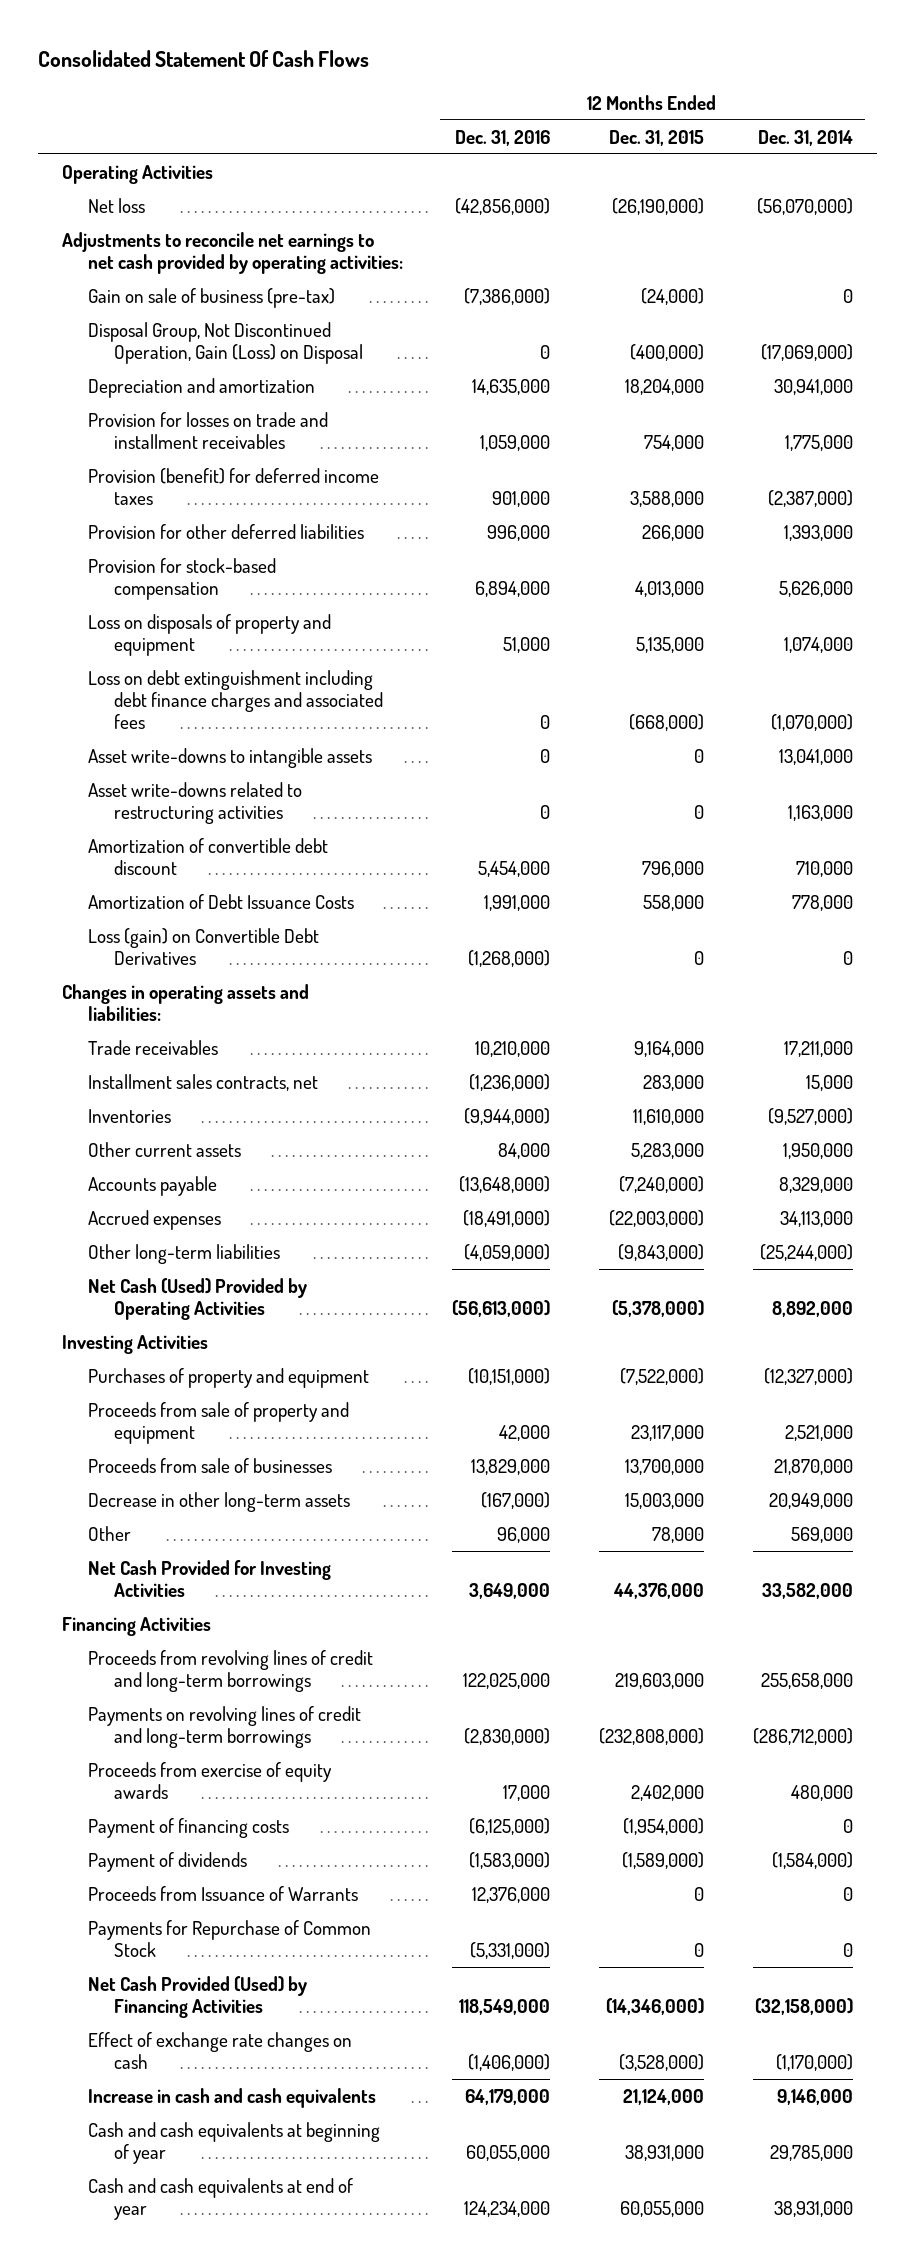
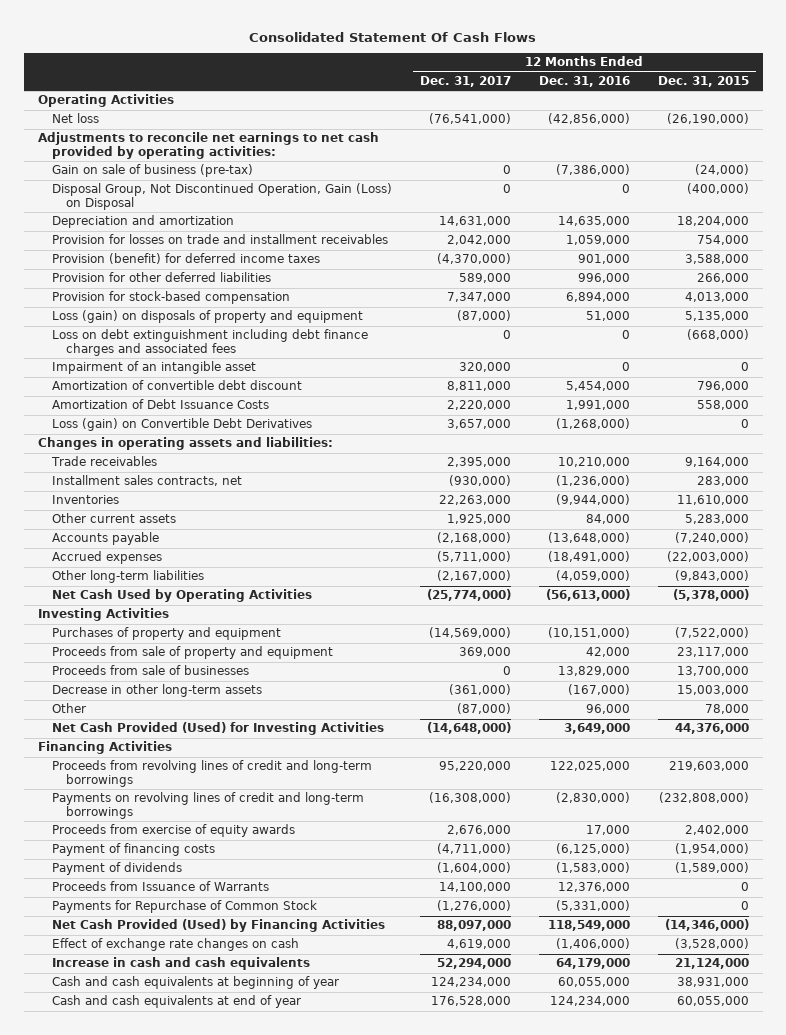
- | 12 Months Ended Dec. 31, 2016 | 12 Months Ended Dec. 31, 2015 | 12 Months Ended Dec. 31, 2014
+ | 12 Months Ended Dec. 31, 2017 | 12 Months Ended Dec. 31, 2016 | 12 Months Ended Dec. 31, 2015
- Loss on disposals of property and equipment | 51,000 | 5,135,000 | 1,074,000
+ Loss (gain) on disposals of property and equipment | (87,000) | 51,000 | 5,135,000
- Asset write-downs to intangible assets | 0 | 0 | 13,041,000
- Asset write-downs related to restructuring activities | 0 | 0 | 1,163,000
+ Impairment of an intangible asset | 320,000 | 0 | 0
- Net Cash (Used) Provided by Operating Activities | (56,613,000) | (5,378,000) | 8,892,000
+ Net Cash Used by Operating Activities | (25,774,000) | (56,613,000) | (5,378,000)
- Net Cash Provided for Investing Activities | 3,649,000 | 44,376,000 | 33,582,000
+ Net Cash Provided (Used) for Investing Activities | (14,648,000) | 3,649,000 | 44,376,000

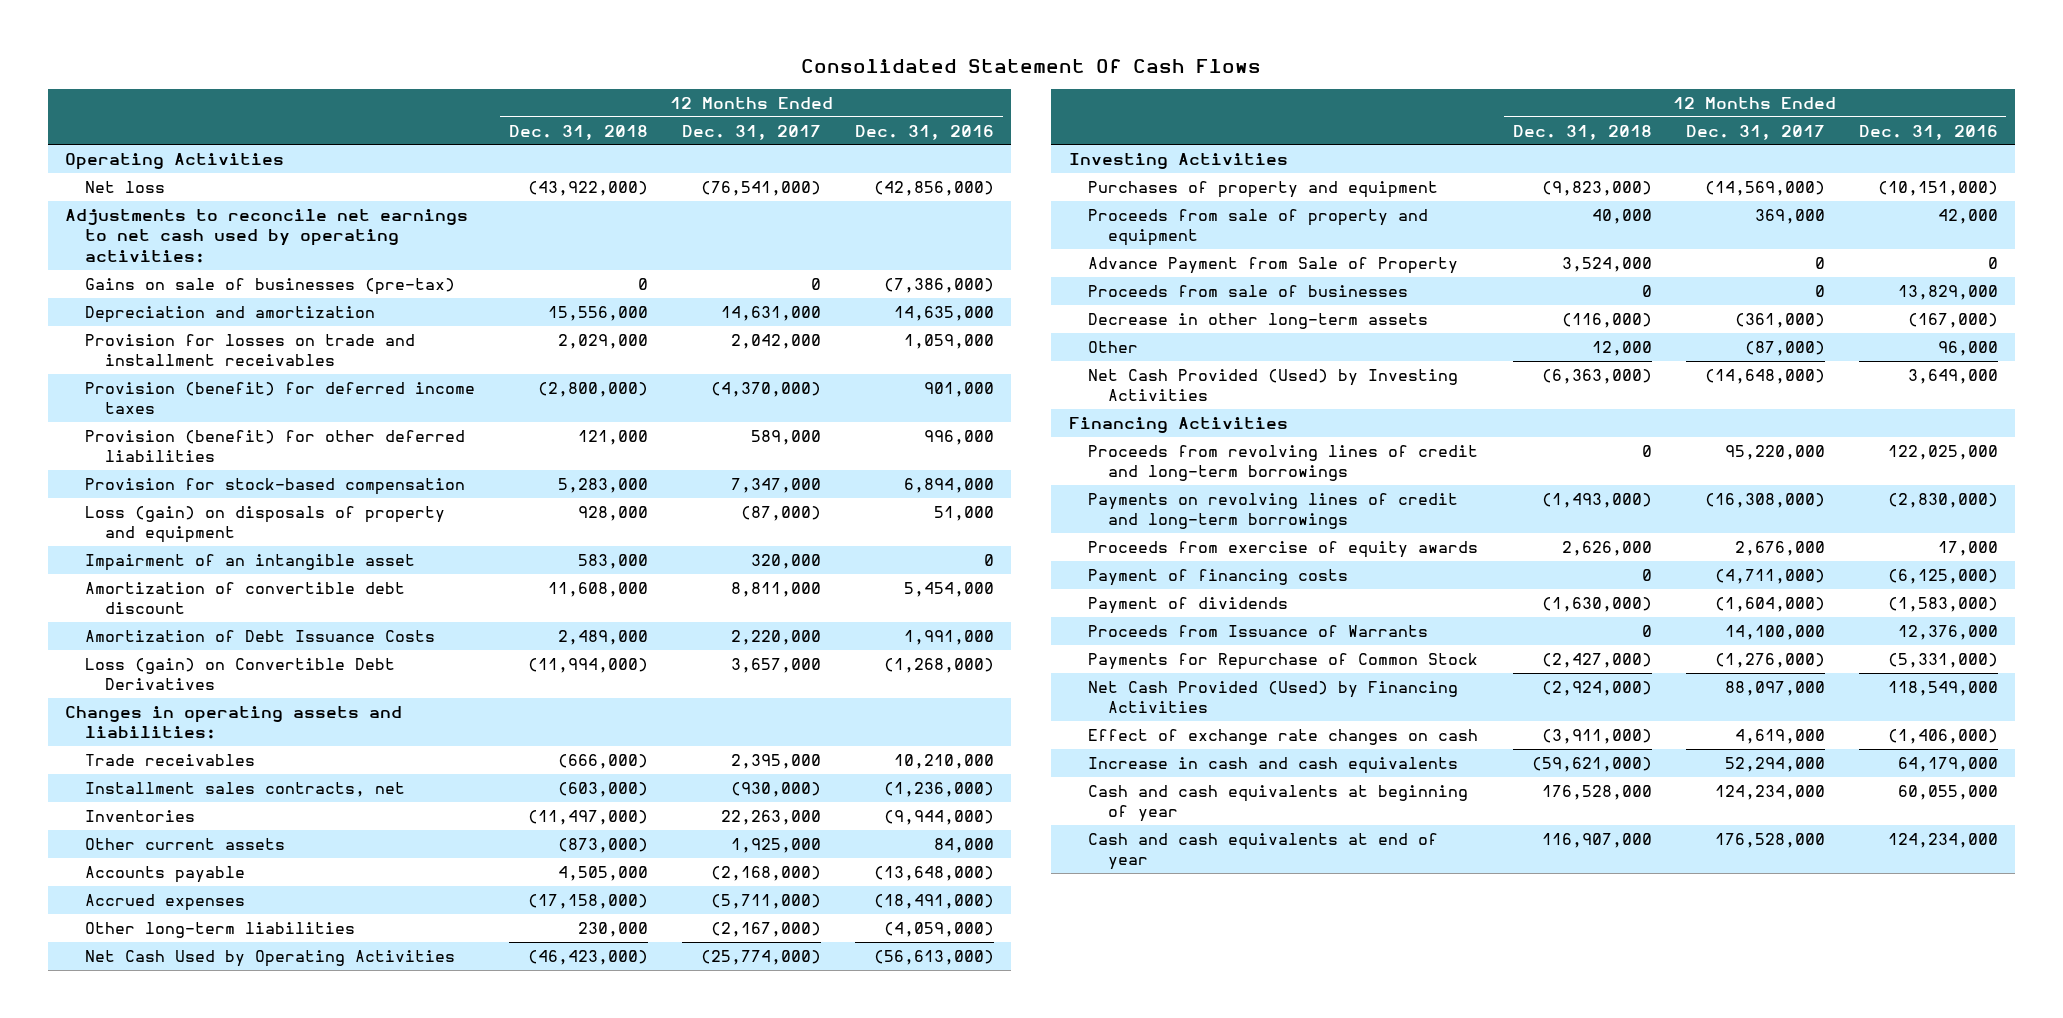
- | 12 Months Ended Dec. 31, 2017 | 12 Months Ended Dec. 31, 2016 | 12 Months Ended Dec. 31, 2015
+ | 12 Months Ended Dec. 31, 2018 | 12 Months Ended Dec. 31, 2017 | 12 Months Ended Dec. 31, 2016
- Adjustments to reconcile net earnings to net cash provided by operating activities:
- Gain on sale of business (pre-tax) | 0 | (7,386,000) | (24,000)
- Disposal Group, Not Discontinued Operation, Gain (Loss) on Disposal | 0 | 0 | (400,000)
+ Adjustments to reconcile net earnings to net cash used by operating activities:
+ Gains on sale of businesses (pre-tax) | 0 | 0 | (7,386,000)
- Provision for other deferred liabilities | 589,000 | 996,000 | 266,000
+ Provision (benefit) for other deferred liabilities | 121,000 | 589,000 | 996,000
- Loss on debt extinguishment including debt finance charges and associated fees | 0 | 0 | (668,000)
+ Advance Payment from Sale of Property | 3,524,000 | 0 | 0
- Net Cash Provided (Used) for Investing Activities | (14,648,000) | 3,649,000 | 44,376,000
+ Net Cash Provided (Used) by Investing Activities | (6,363,000) | (14,648,000) | 3,649,000

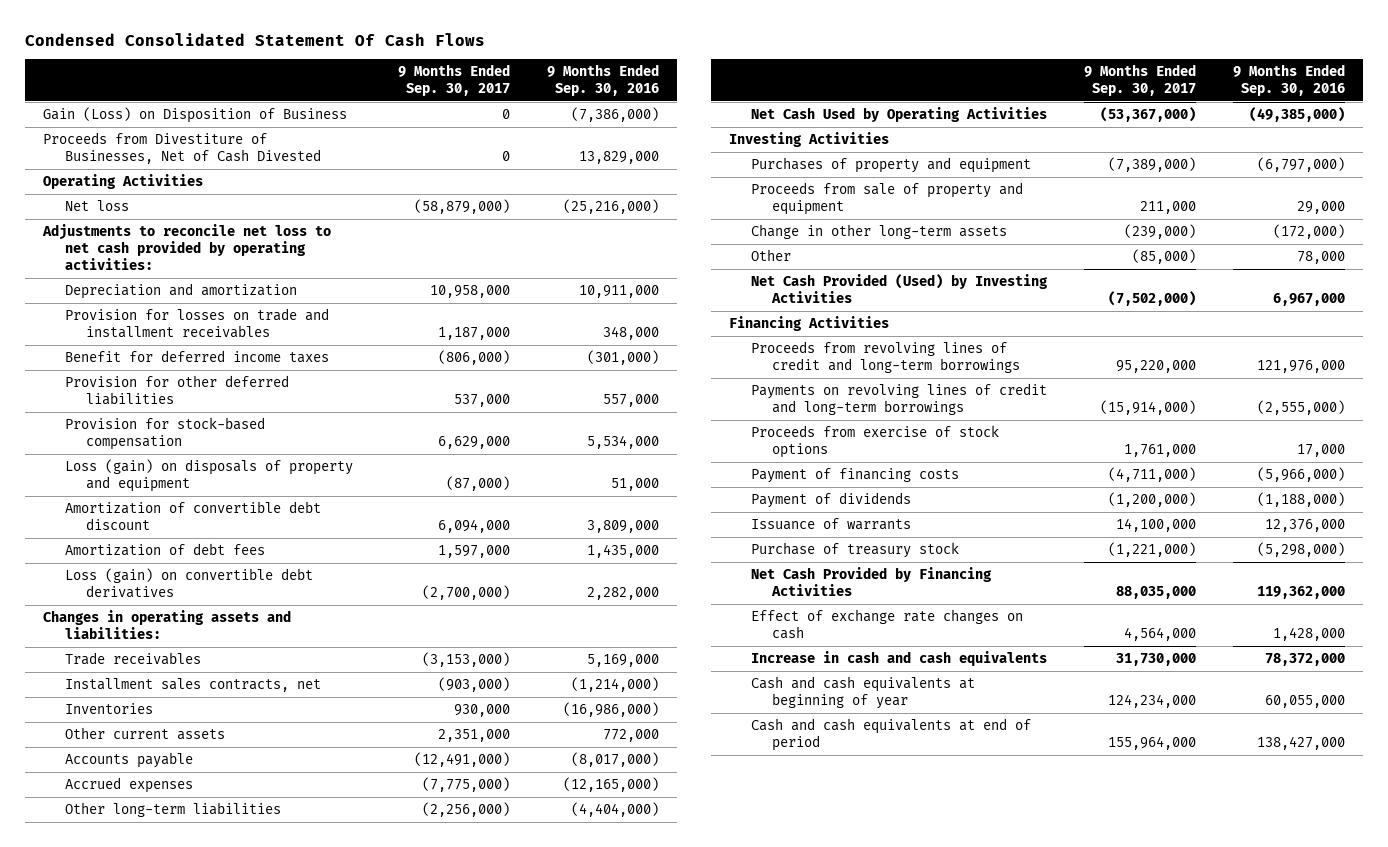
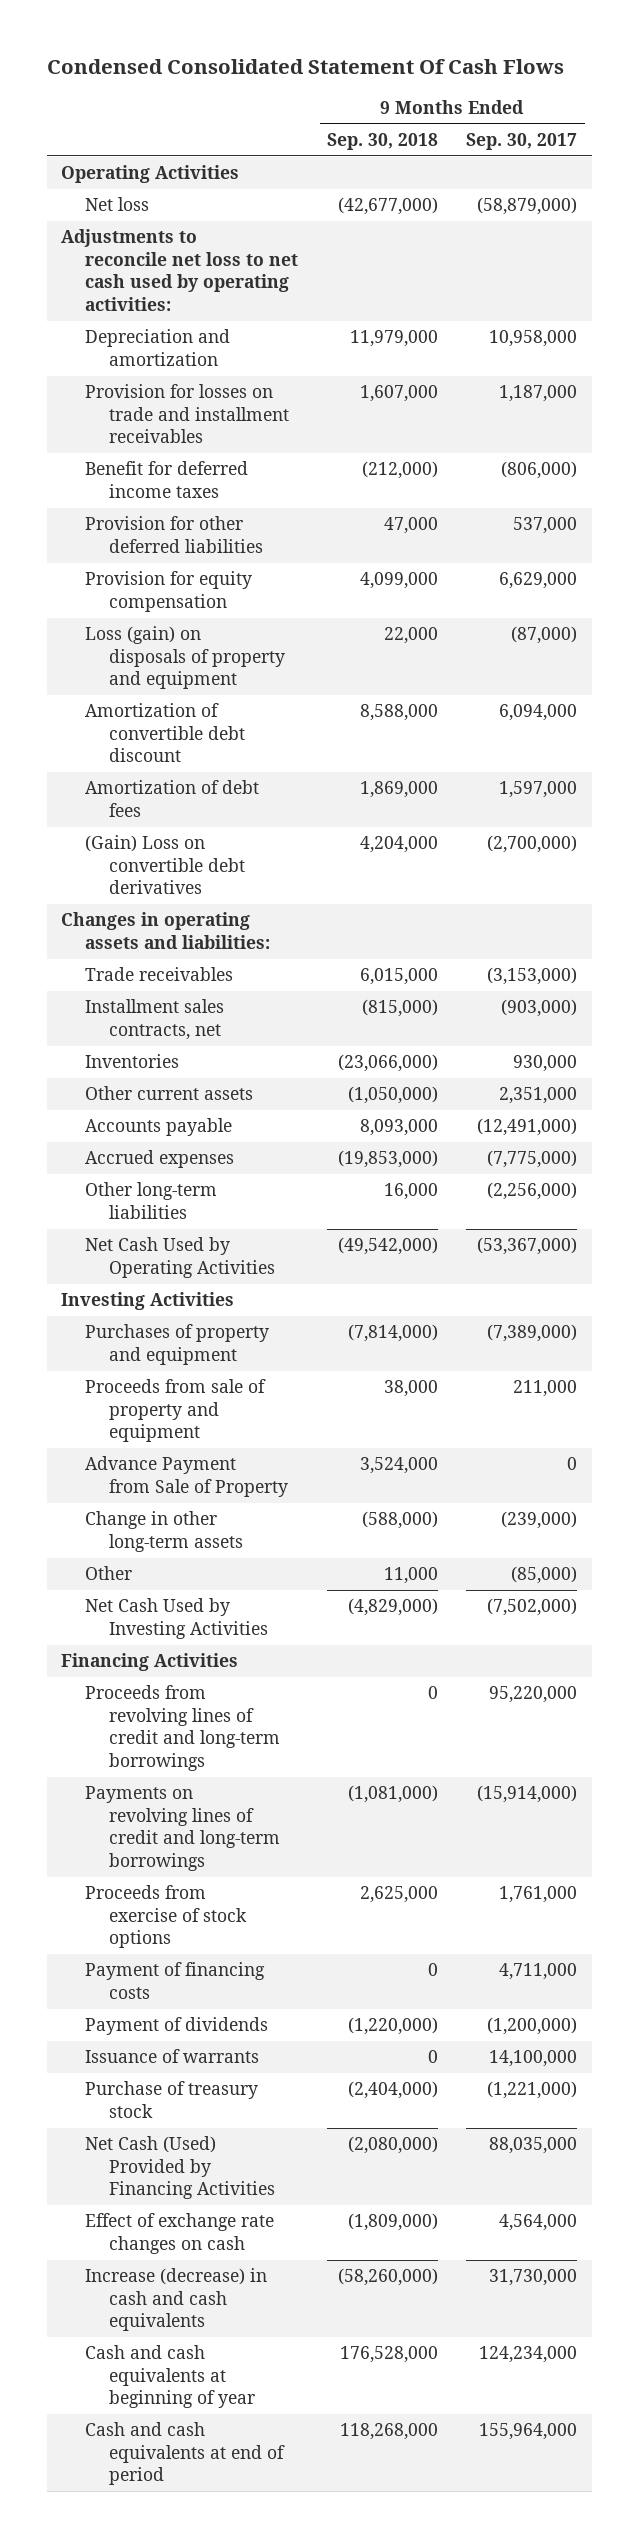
- | 9 Months Ended Sep. 30, 2017 | 9 Months Ended Sep. 30, 2016
+ | 9 Months Ended Sep. 30, 2018 | 9 Months Ended Sep. 30, 2017
- Gain (Loss) on Disposition of Business | 0 | (7,386,000)
- Proceeds from Divestiture of Businesses, Net of Cash Divested | 0 | 13,829,000
- Adjustments to reconcile net loss to net cash provided by operating activities:
+ Adjustments to reconcile net loss to net cash used by operating activities:
- Provision for stock-based compensation | 6,629,000 | 5,534,000
+ Provision for equity compensation | 4,099,000 | 6,629,000
- Loss (gain) on convertible debt derivatives | (2,700,000) | 2,282,000
+ (Gain) Loss on convertible debt derivatives | 4,204,000 | (2,700,000)
+ Advance Payment from Sale of Property | 3,524,000 | 0
- Net Cash Provided (Used) by Investing Activities | (7,502,000) | 6,967,000
+ Net Cash Used by Investing Activities | (4,829,000) | (7,502,000)
- Payment of financing costs | (4,711,000) | (5,966,000)
+ Payment of financing costs | 0 | 4,711,000
- Net Cash Provided by Financing Activities | 88,035,000 | 119,362,000
+ Net Cash (Used) Provided by Financing Activities | (2,080,000) | 88,035,000
- Increase in cash and cash equivalents | 31,730,000 | 78,372,000
+ Increase (decrease) in cash and cash equivalents | (58,260,000) | 31,730,000

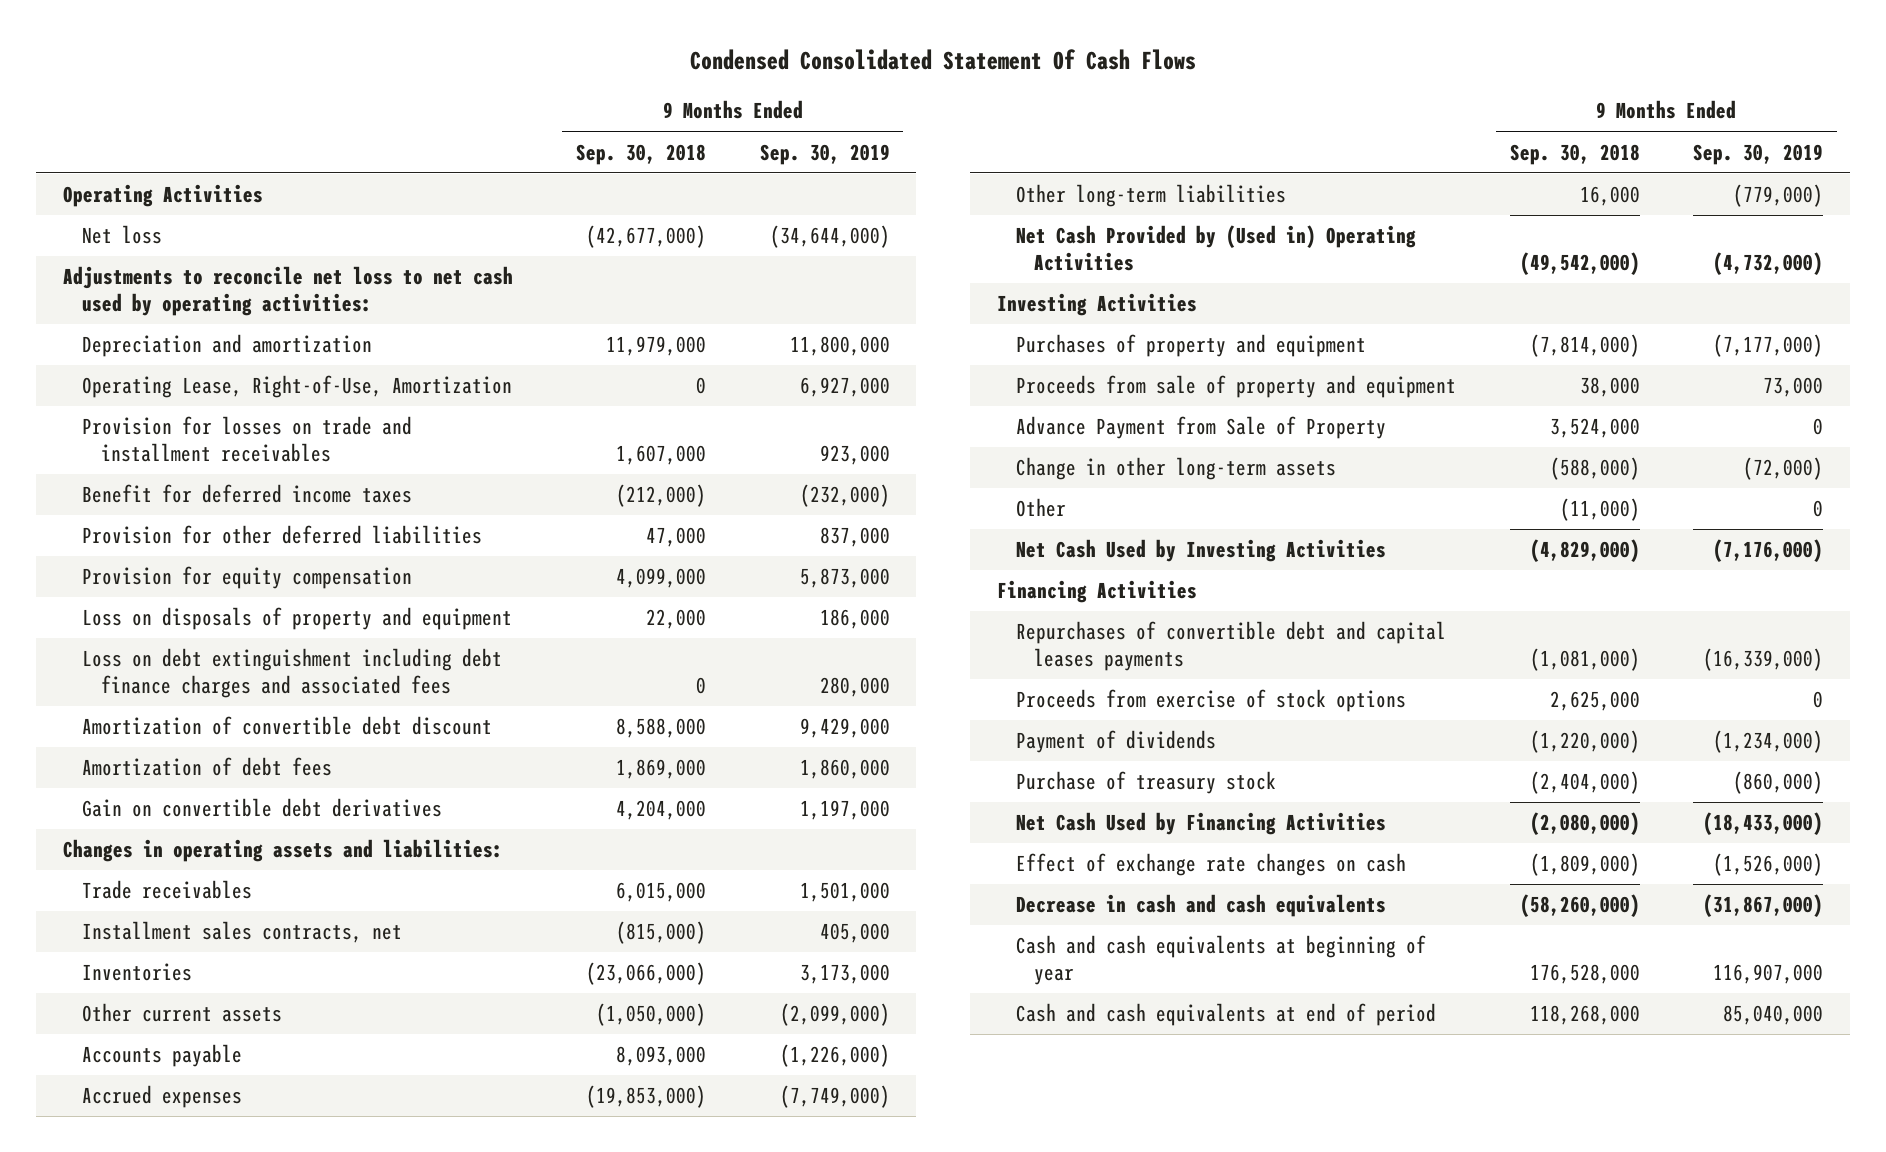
- | 9 Months Ended Sep. 30, 2018 | 9 Months Ended Sep. 30, 2017
+ | 9 Months Ended Sep. 30, 2018 | 9 Months Ended Sep. 30, 2019
+ Operating Lease, Right-of-Use, Amortization | 0 | 6,927,000
- Loss (gain) on disposals of property and equipment | 22,000 | (87,000)
+ Loss on disposals of property and equipment | 22,000 | 186,000
+ Loss on debt extinguishment including debt finance charges and associated fees | 0 | 280,000
- (Gain) Loss on convertible debt derivatives | 4,204,000 | (2,700,000)
+ Gain on convertible debt derivatives | 4,204,000 | 1,197,000
- Net Cash Used by Operating Activities | (49,542,000) | (53,367,000)
+ Net Cash Provided by (Used in) Operating Activities | (49,542,000) | (4,732,000)
- Other | 11,000 | (85,000)
+ Other | (11,000) | 0
- Proceeds from revolving lines of credit and long-term borrowings | 0 | 95,220,000
- Payments on revolving lines of credit and long-term borrowings | (1,081,000) | (15,914,000)
+ Repurchases of convertible debt and capital leases payments | (1,081,000) | (16,339,000)
- Payment of financing costs | 0 | 4,711,000
- Issuance of warrants | 0 | 14,100,000
- Net Cash (Used) Provided by Financing Activities | (2,080,000) | 88,035,000
+ Net Cash Used by Financing Activities | (2,080,000) | (18,433,000)
- Increase (decrease) in cash and cash equivalents | (58,260,000) | 31,730,000
+ Decrease in cash and cash equivalents | (58,260,000) | (31,867,000)

